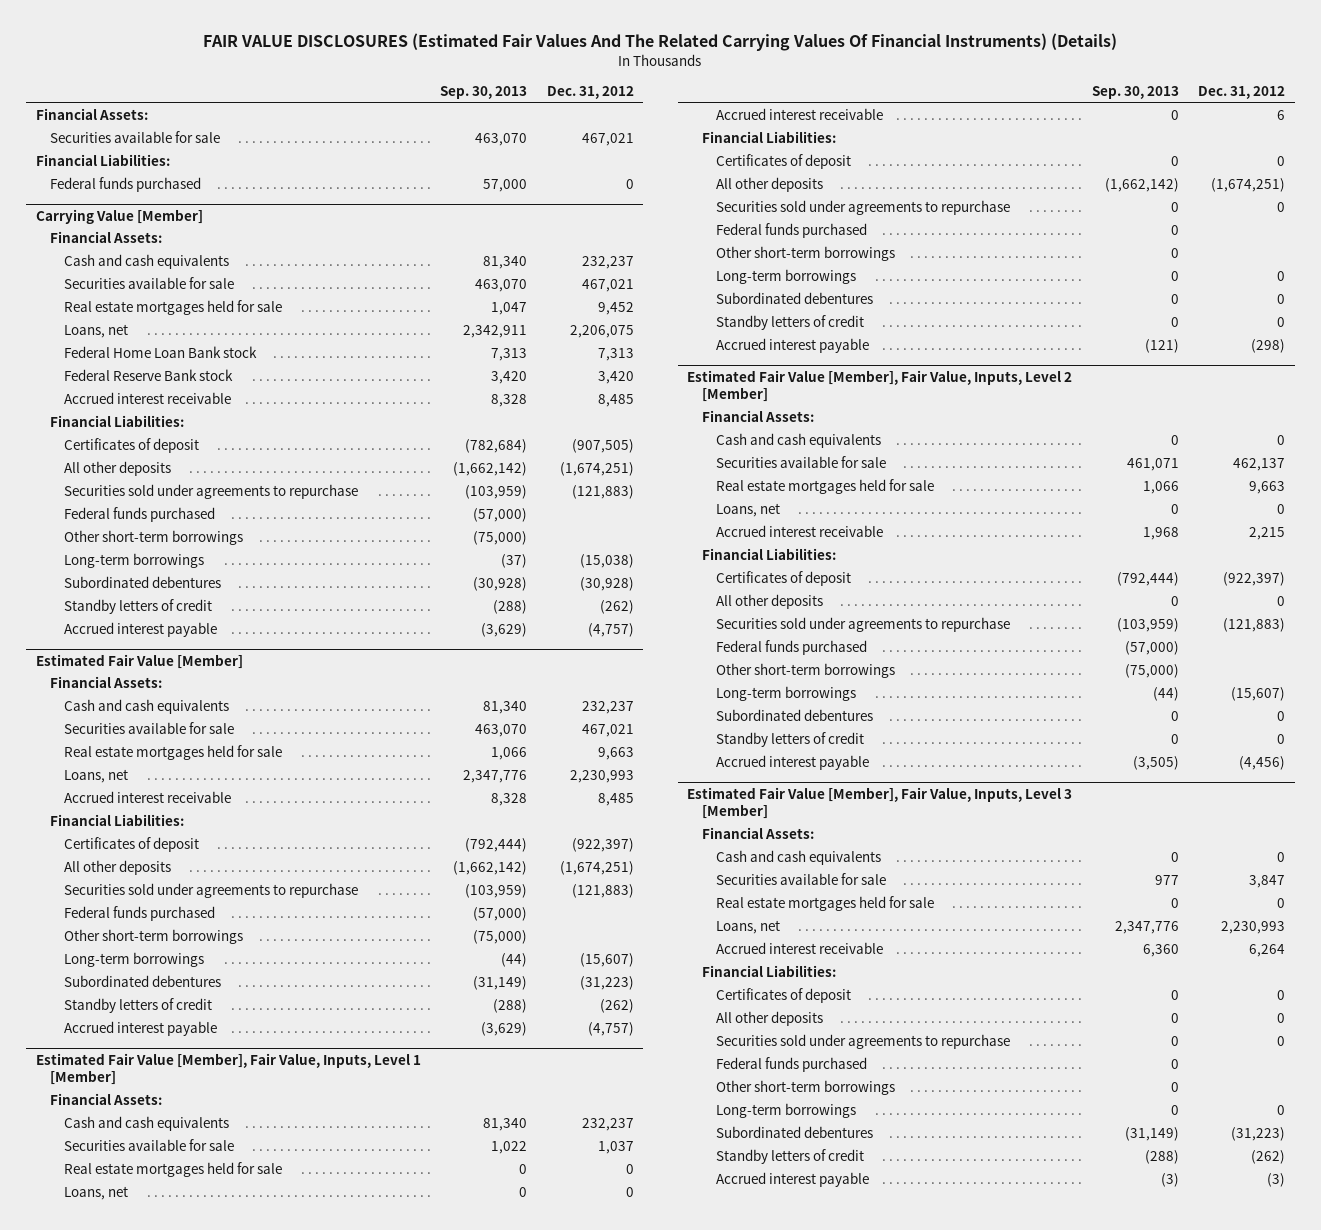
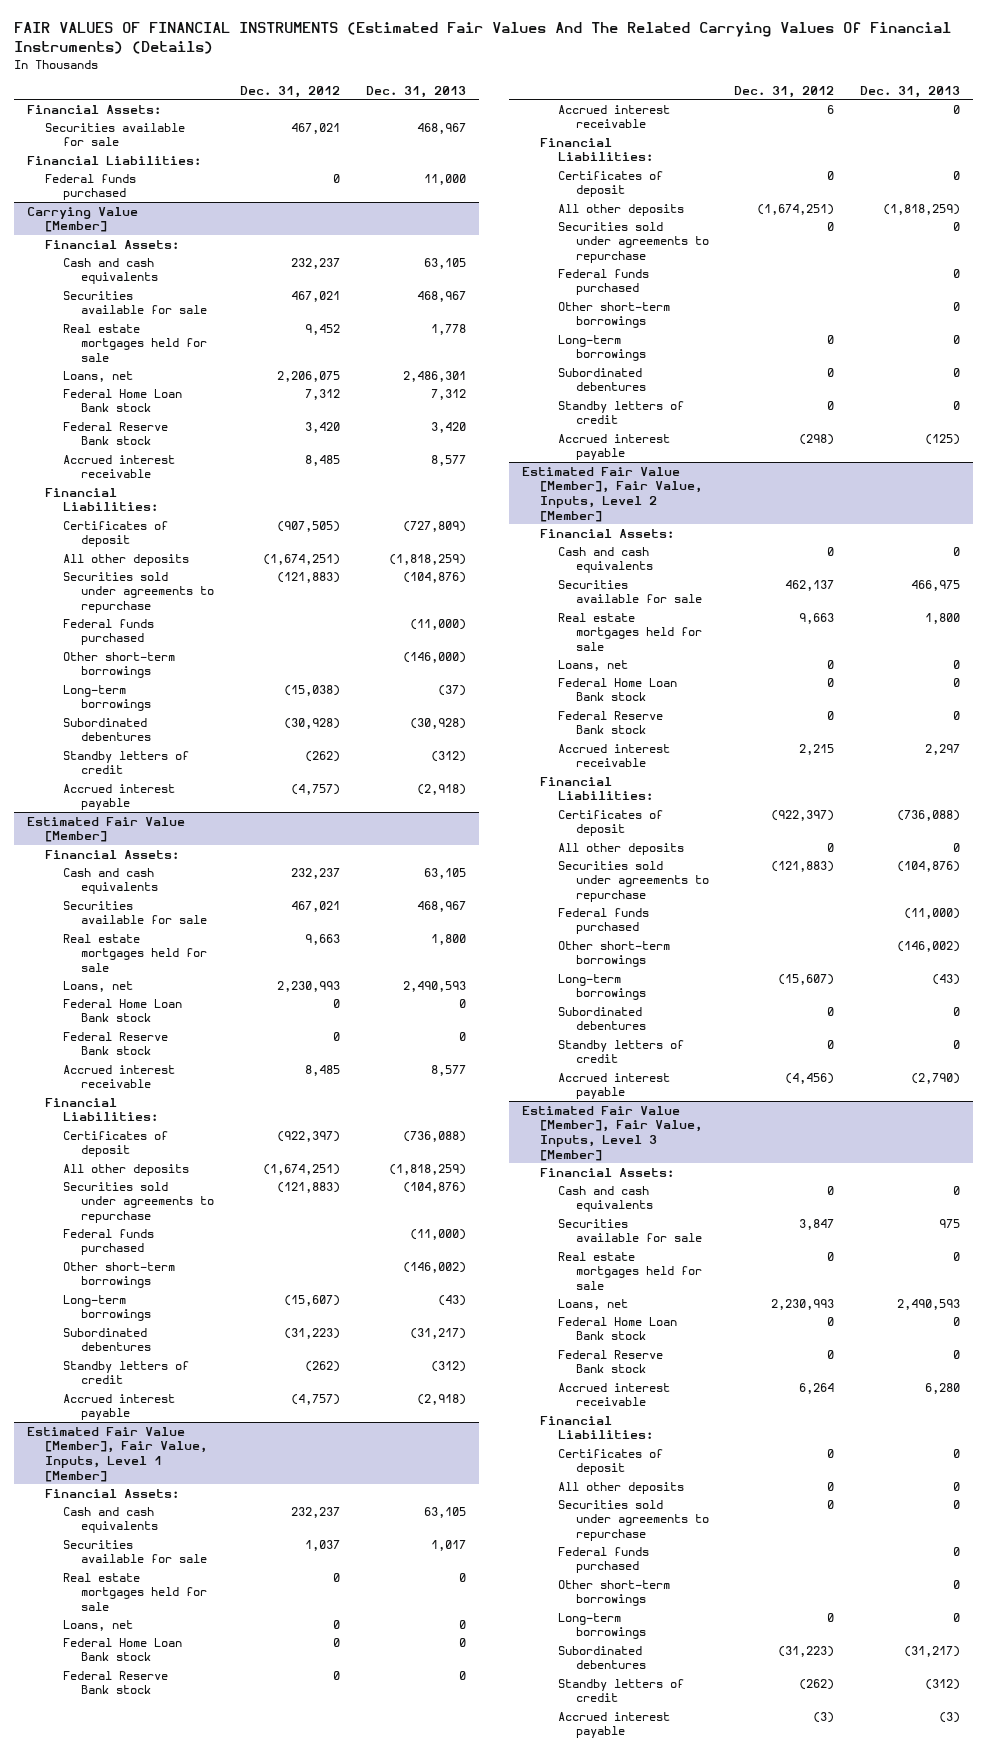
- FAIR VALUE DISCLOSURES (Estimated Fair Values And The Related Carrying Values Of Financial Instruments) (Details)
+ FAIR VALUES OF FINANCIAL INSTRUMENTS (Estimated Fair Values And The Related Carrying Values Of Financial Instruments) (Details)
- | Sep. 30, 2013 | Dec. 31, 2012
+ | Dec. 31, 2012 | Dec. 31, 2013
@ Carrying Value [Member]
- Federal Home Loan Bank stock | 7,313 | 7,313
+ Federal Home Loan Bank stock | 7,312 | 7,312
@ Estimated Fair Value [Member]
+ Federal Home Loan Bank stock | 0 | 0
+ Federal Reserve Bank stock | 0 | 0
@ Estimated Fair Value [Member], Fair Value, Inputs, Level 1 [Member]
+ Federal Home Loan Bank stock | 0 | 0
+ Federal Reserve Bank stock | 0 | 0
@ Estimated Fair Value [Member], Fair Value, Inputs, Level 2 [Member]
+ Federal Home Loan Bank stock | 0 | 0
+ Federal Reserve Bank stock | 0 | 0
@ Estimated Fair Value [Member], Fair Value, Inputs, Level 3 [Member]
+ Federal Home Loan Bank stock | 0 | 0
+ Federal Reserve Bank stock | 0 | 0

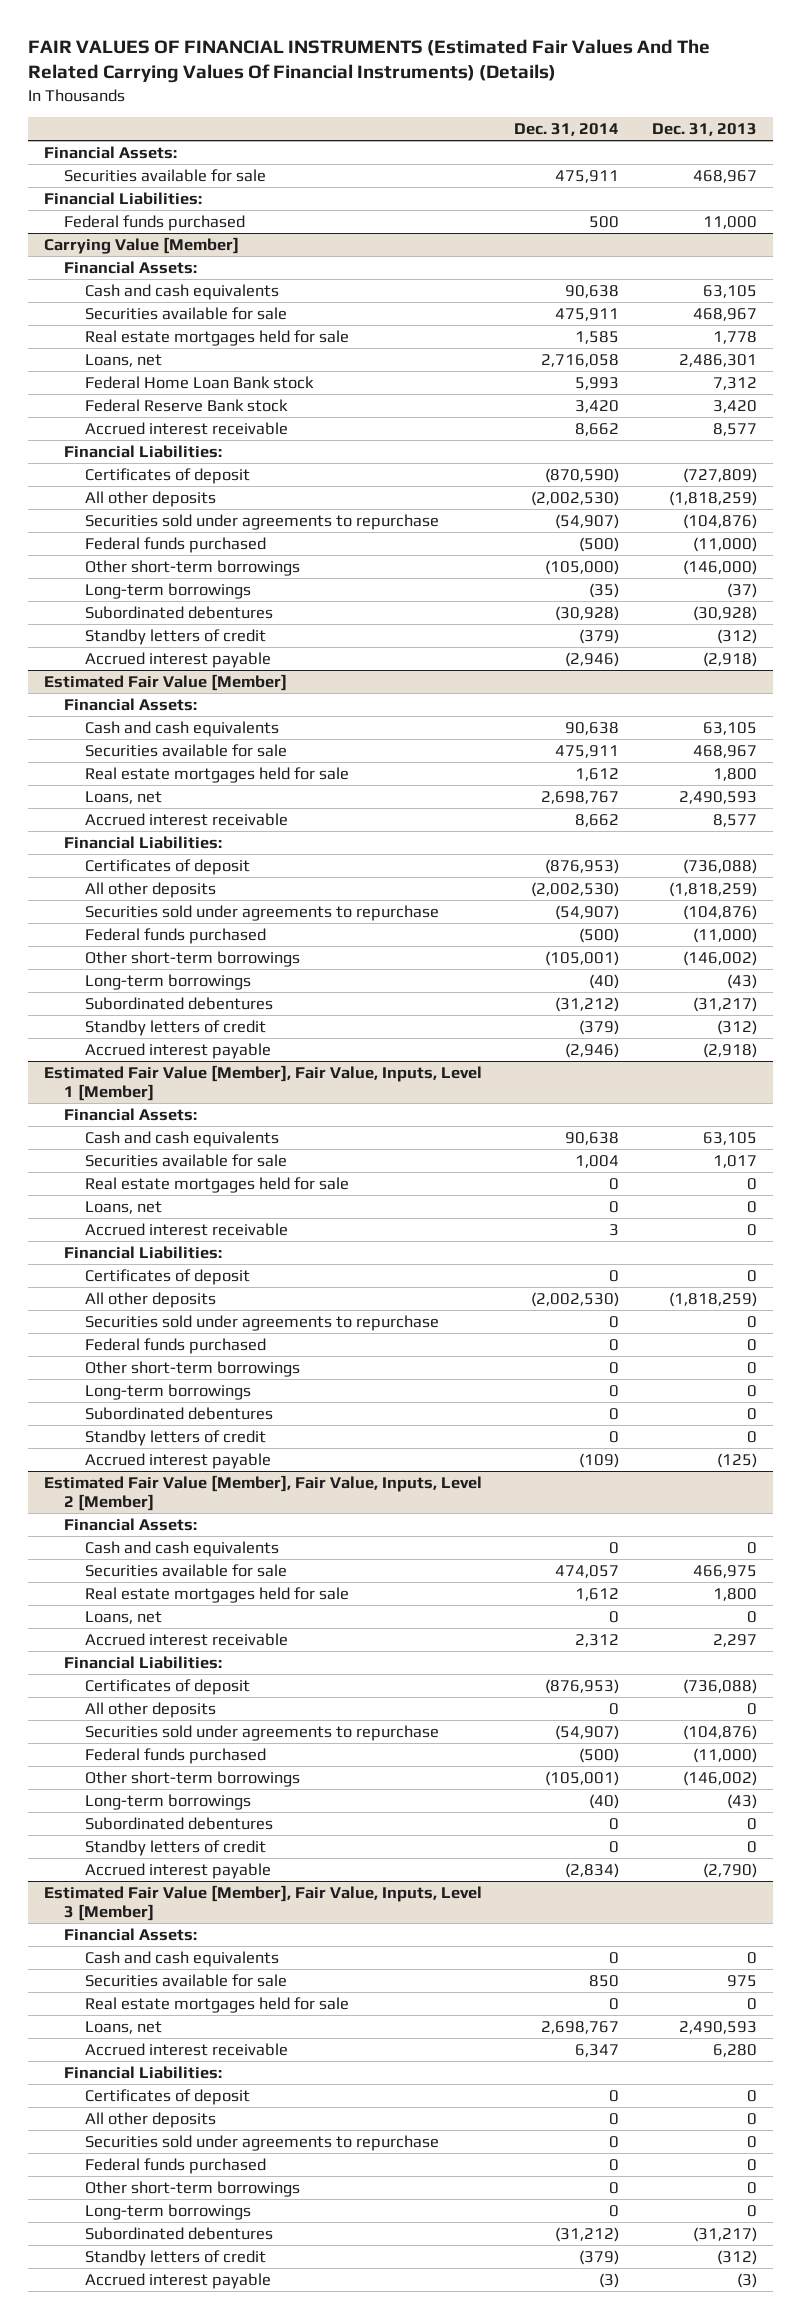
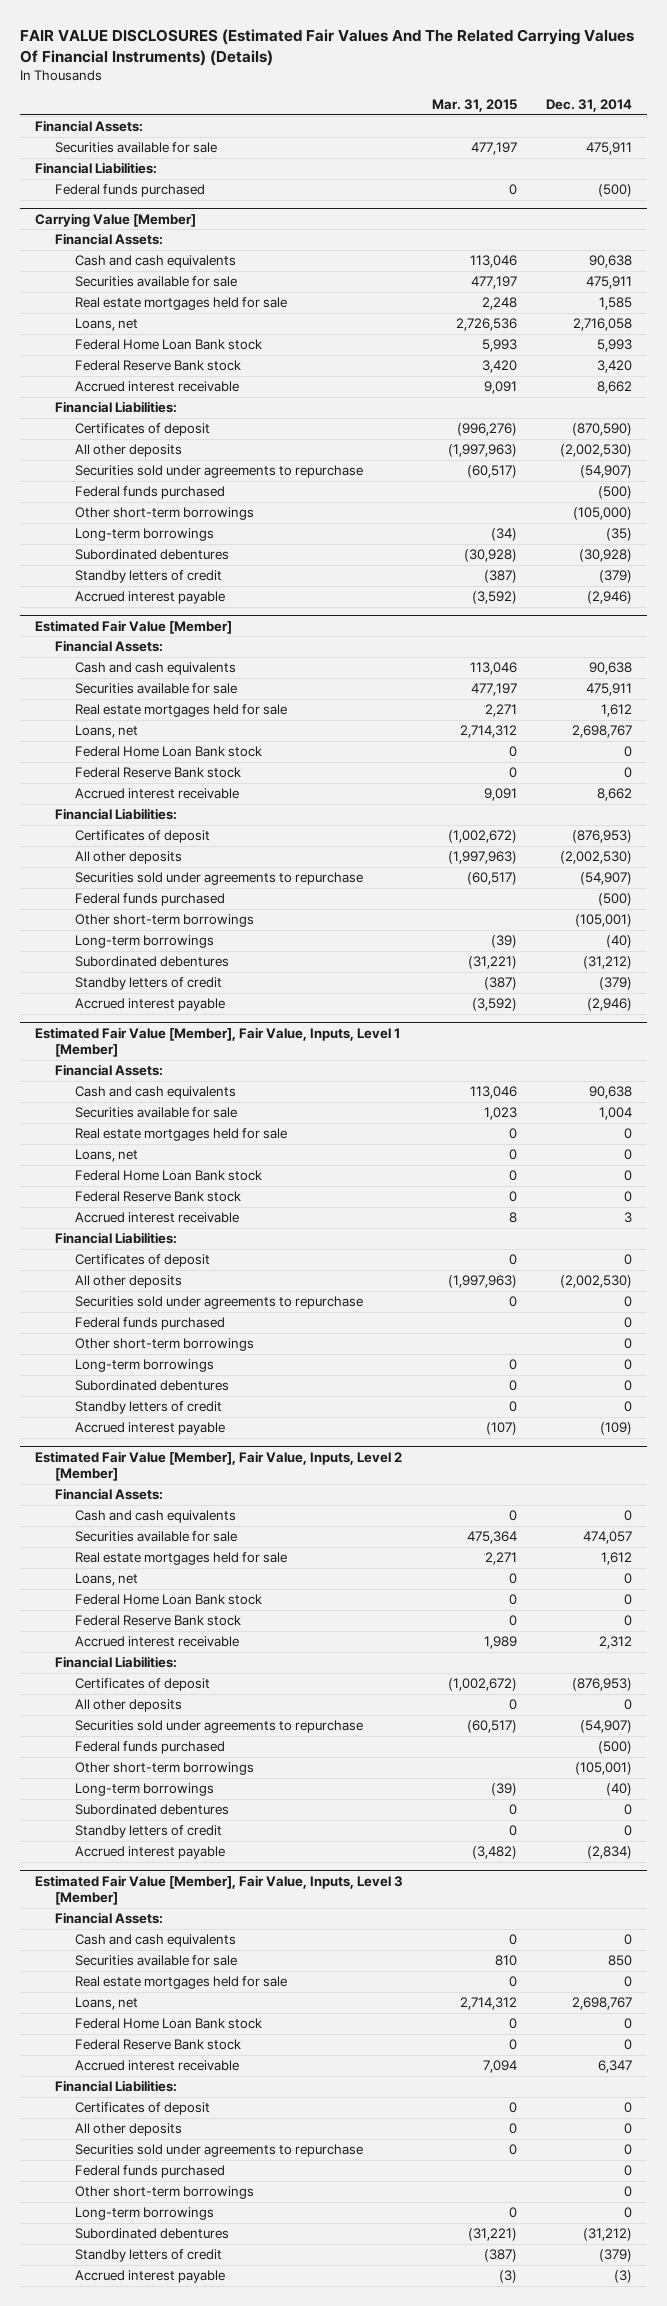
- FAIR VALUES OF FINANCIAL INSTRUMENTS (Estimated Fair Values And The Related Carrying Values Of Financial Instruments) (Details)
+ FAIR VALUE DISCLOSURES (Estimated Fair Values And The Related Carrying Values Of Financial Instruments) (Details)
- | Dec. 31, 2014 | Dec. 31, 2013
+ | Mar. 31, 2015 | Dec. 31, 2014
- Federal funds purchased | 500 | 11,000
+ Federal funds purchased | 0 | (500)
@ Estimated Fair Value [Member]
+ Federal Home Loan Bank stock | 0 | 0
+ Federal Reserve Bank stock | 0 | 0
@ Estimated Fair Value [Member], Fair Value, Inputs, Level 1 [Member]
+ Federal Home Loan Bank stock | 0 | 0
+ Federal Reserve Bank stock | 0 | 0
@ Estimated Fair Value [Member], Fair Value, Inputs, Level 2 [Member]
+ Federal Home Loan Bank stock | 0 | 0
+ Federal Reserve Bank stock | 0 | 0
@ Estimated Fair Value [Member], Fair Value, Inputs, Level 3 [Member]
+ Federal Home Loan Bank stock | 0 | 0
+ Federal Reserve Bank stock | 0 | 0

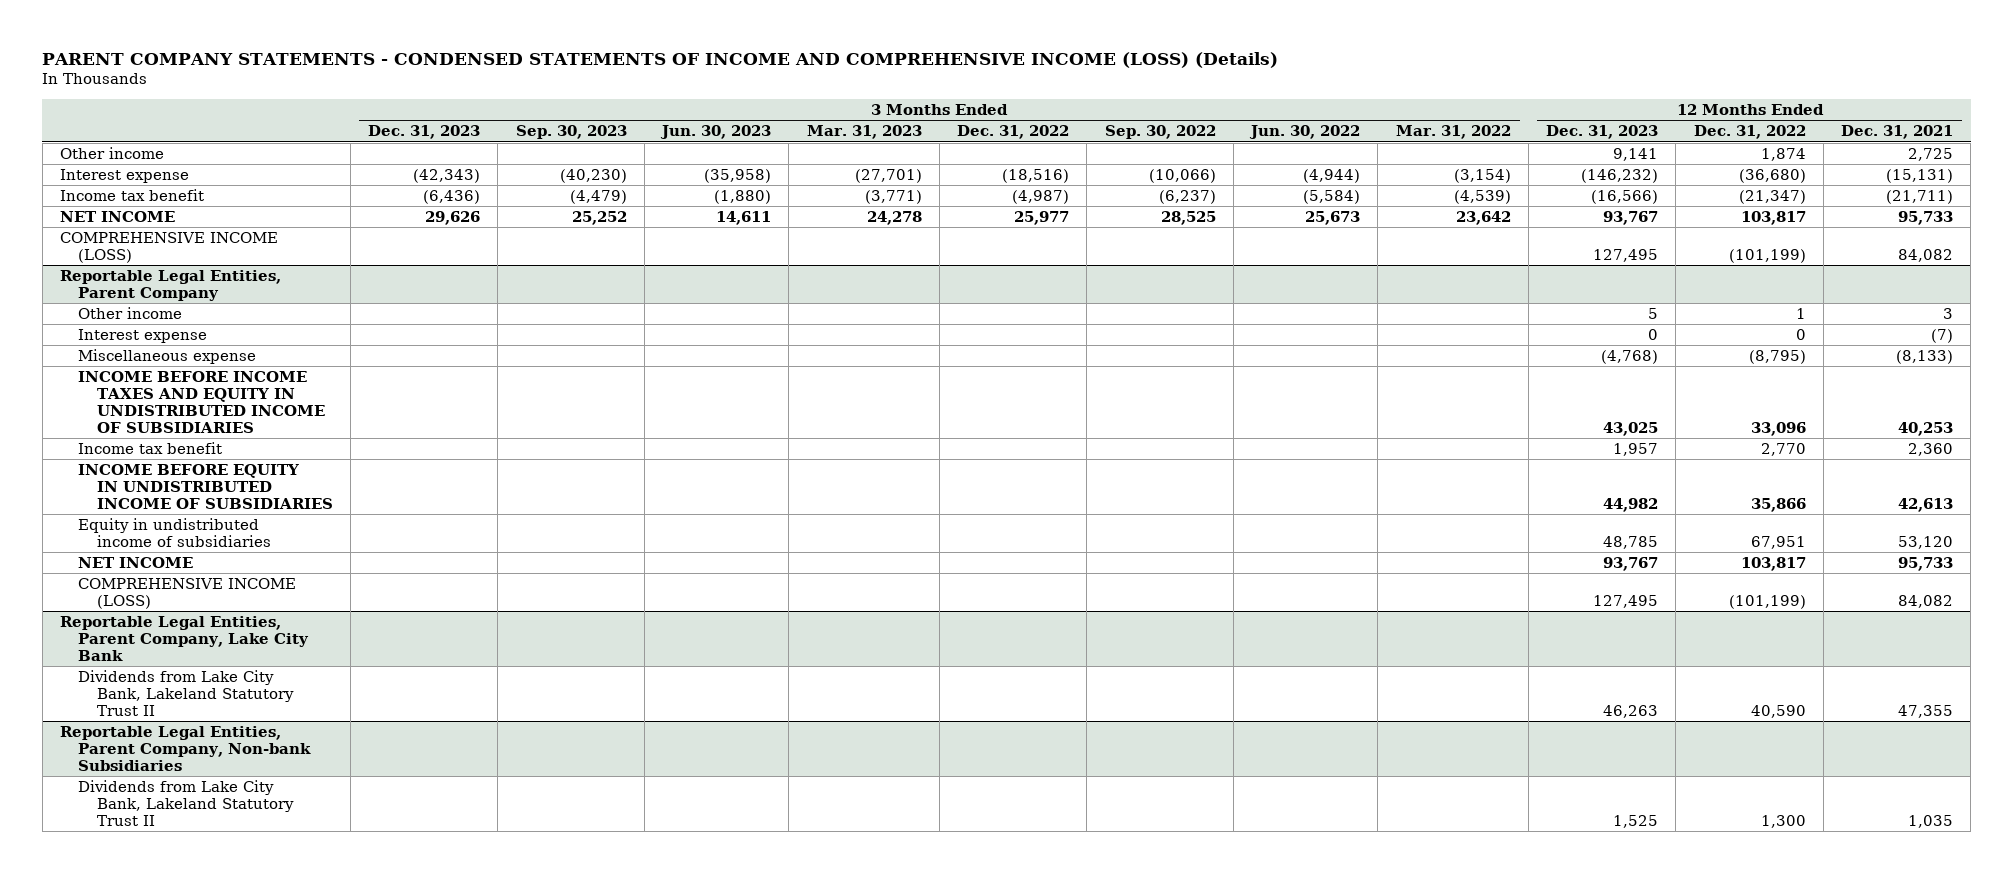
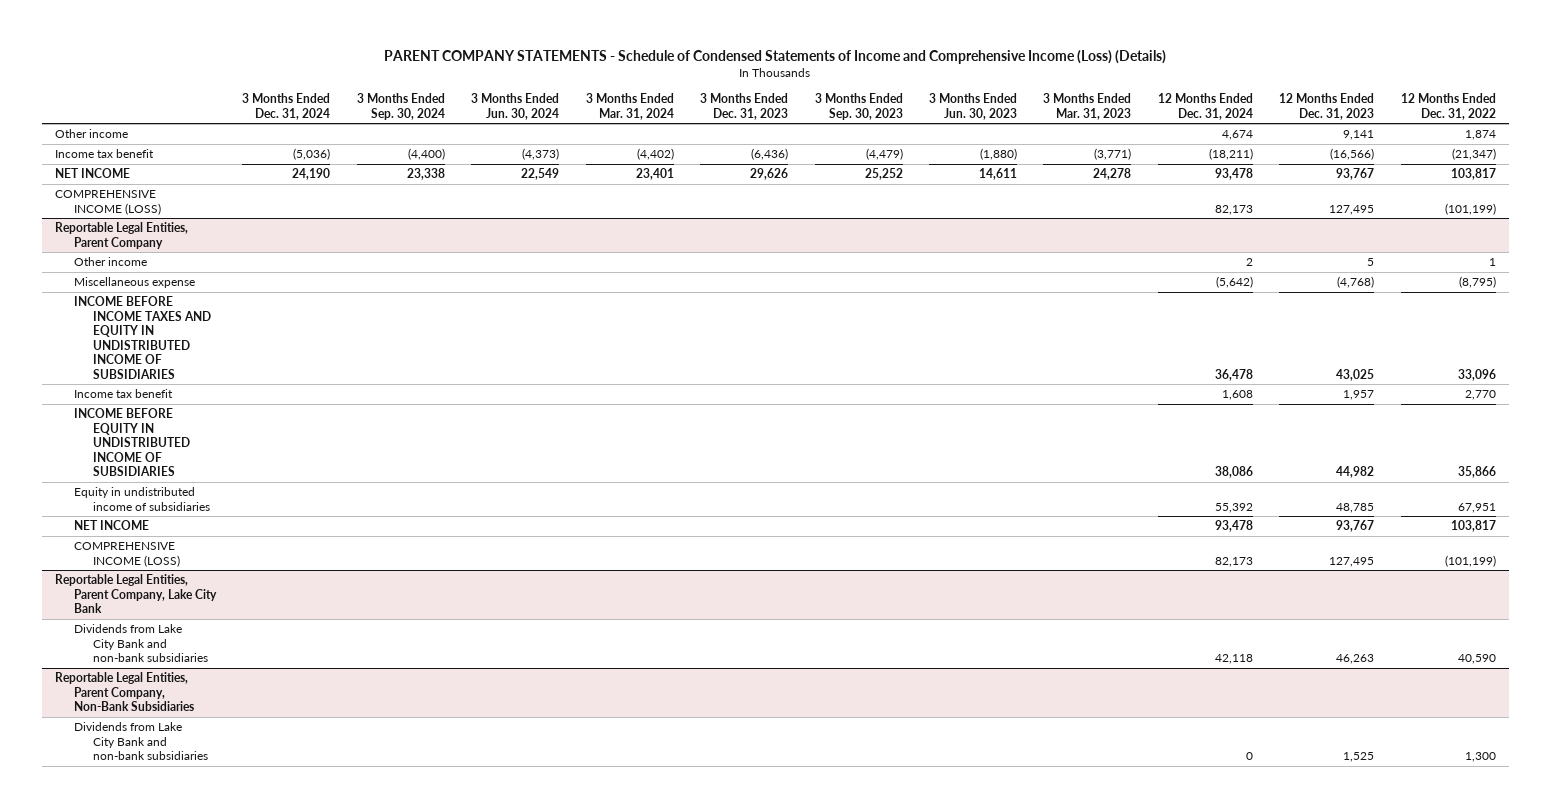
- PARENT COMPANY STATEMENTS - CONDENSED STATEMENTS OF INCOME AND COMPREHENSIVE INCOME (LOSS) (Details)
+ PARENT COMPANY STATEMENTS - Schedule of Condensed Statements of Income and Comprehensive Income (Loss) (Details)
- | 3 Months Ended Dec. 31, 2023 | 3 Months Ended Sep. 30, 2023 | 3 Months Ended Jun. 30, 2023 | 3 Months Ended Mar. 31, 2023 | 3 Months Ended Dec. 31, 2022 | 3 Months Ended Sep. 30, 2022 | 3 Months Ended Jun. 30, 2022 | 3 Months Ended Mar. 31, 2022 | 12 Months Ended Dec. 31, 2023 | 12 Months Ended Dec. 31, 2022 | 12 Months Ended Dec. 31, 2021
+ | 3 Months Ended Dec. 31, 2024 | 3 Months Ended Sep. 30, 2024 | 3 Months Ended Jun. 30, 2024 | 3 Months Ended Mar. 31, 2024 | 3 Months Ended Dec. 31, 2023 | 3 Months Ended Sep. 30, 2023 | 3 Months Ended Jun. 30, 2023 | 3 Months Ended Mar. 31, 2023 | 12 Months Ended Dec. 31, 2024 | 12 Months Ended Dec. 31, 2023 | 12 Months Ended Dec. 31, 2022
- Interest expense | (42,343) | (40,230) | (35,958) | (27,701) | (18,516) | (10,066) | (4,944) | (3,154) | (146,232) | (36,680) | (15,131)
@ Reportable Legal Entities, Parent Company
- Interest expense | | | | | | | | | 0 | 0 | (7)
@ Reportable Legal Entities, Parent Company, Lake City Bank
- Dividends from Lake City Bank, Lakeland Statutory Trust II | | | | | | | | | 46,263 | 40,590 | 47,355
- Reportable Legal Entities, Parent Company, Non-bank Subsidiaries
- Dividends from Lake City Bank, Lakeland Statutory Trust II | | | | | | | | | 1,525 | 1,300 | 1,035
@ Reportable Legal Entities, Parent Company, Lake City Bank
+ Dividends from Lake City Bank and non-bank subsidiaries | | | | | | | | | 42,118 | 46,263 | 40,590
+ Reportable Legal Entities, Parent Company, Non-Bank Subsidiaries
+ Dividends from Lake City Bank and non-bank subsidiaries | | | | | | | | | 0 | 1,525 | 1,300

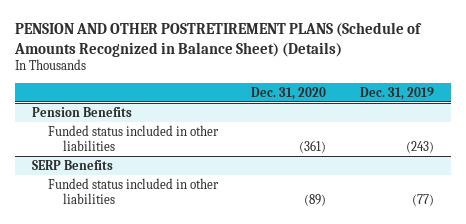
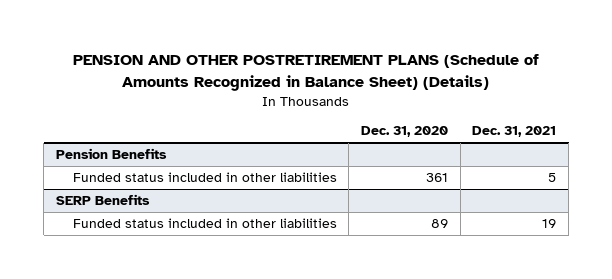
- | Dec. 31, 2020 | Dec. 31, 2019
+ | Dec. 31, 2020 | Dec. 31, 2021
@ Pension Benefits
- Funded status included in other liabilities | (361) | (243)
+ Funded status included in other liabilities | 361 | 5
@ SERP Benefits
- Funded status included in other liabilities | (89) | (77)
+ Funded status included in other liabilities | 89 | 19

